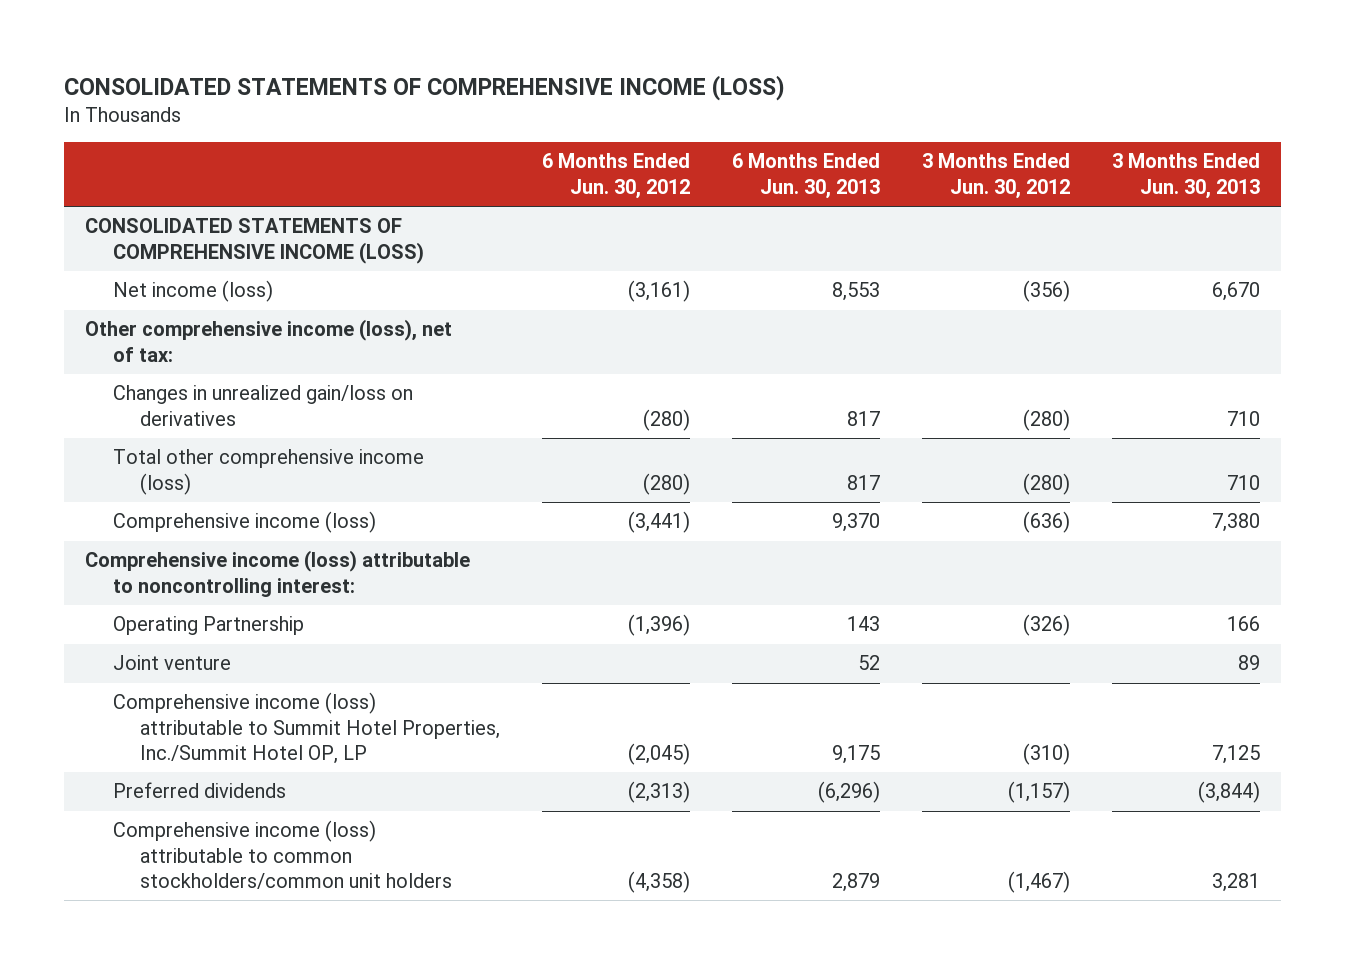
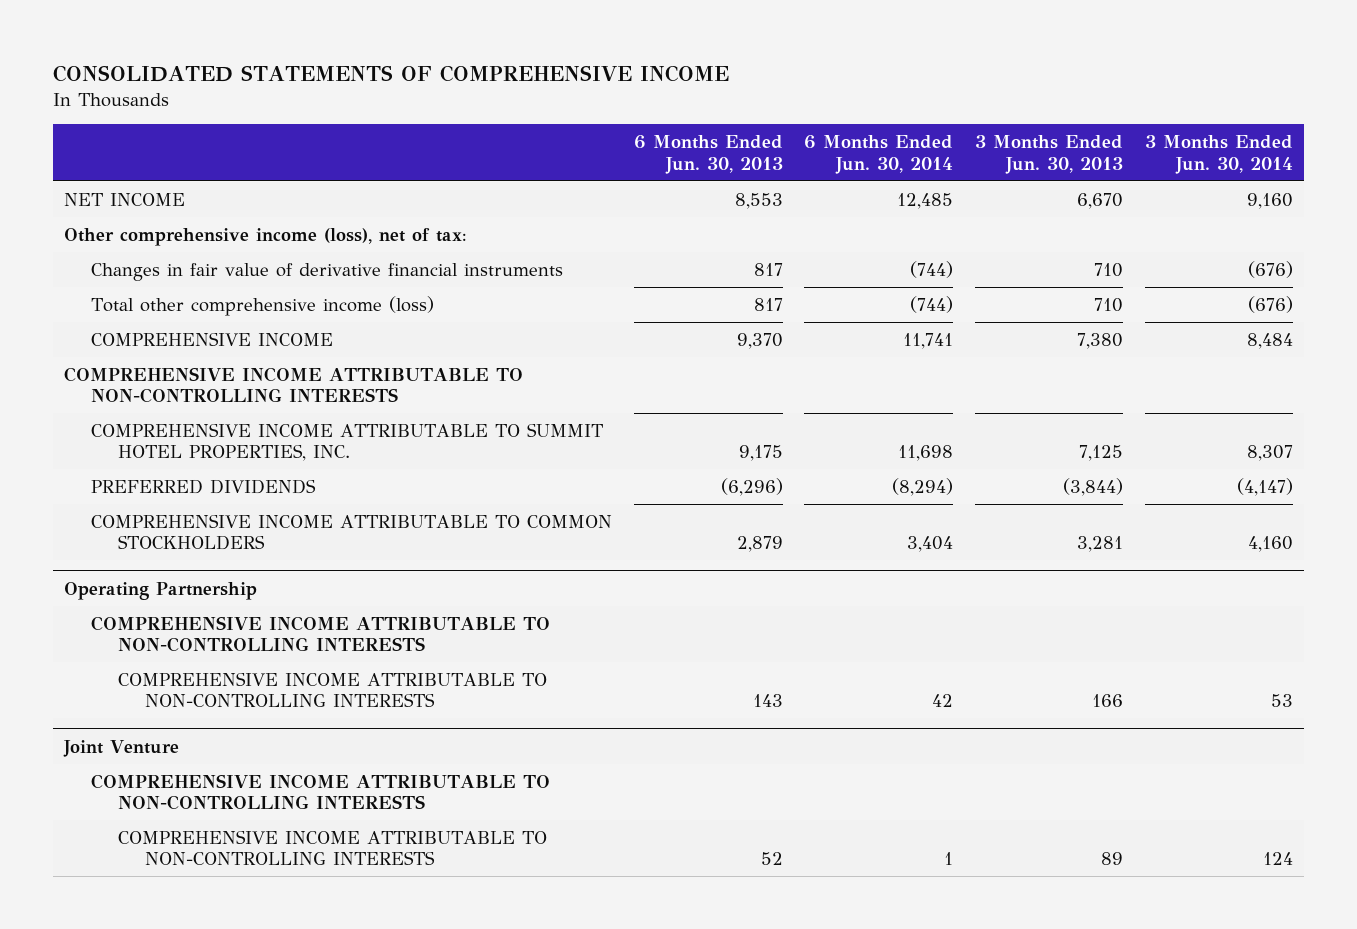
- CONSOLIDATED STATEMENTS OF COMPREHENSIVE INCOME (LOSS)
+ CONSOLIDATED STATEMENTS OF COMPREHENSIVE INCOME
- | 6 Months Ended Jun. 30, 2012 | 6 Months Ended Jun. 30, 2013 | 3 Months Ended Jun. 30, 2012 | 3 Months Ended Jun. 30, 2013
+ | 6 Months Ended Jun. 30, 2013 | 6 Months Ended Jun. 30, 2014 | 3 Months Ended Jun. 30, 2013 | 3 Months Ended Jun. 30, 2014
- CONSOLIDATED STATEMENTS OF COMPREHENSIVE INCOME (LOSS)
- Net income (loss) | (3,161) | 8,553 | (356) | 6,670
+ NET INCOME | 8,553 | 12,485 | 6,670 | 9,160
- Changes in unrealized gain/loss on derivatives | (280) | 817 | (280) | 710
+ Changes in fair value of derivative financial instruments | 817 | (744) | 710 | (676)
- Comprehensive income (loss) | (3,441) | 9,370 | (636) | 7,380
- Comprehensive income (loss) attributable to noncontrolling interest:
- Operating Partnership | (1,396) | 143 | (326) | 166
- Joint venture | | 52 | | 89
- Comprehensive income (loss) attributable to Summit Hotel Properties, Inc./Summit Hotel OP, LP | (2,045) | 9,175 | (310) | 7,125
- Preferred dividends | (2,313) | (6,296) | (1,157) | (3,844)
- Comprehensive income (loss) attributable to common stockholders/common unit holders | (4,358) | 2,879 | (1,467) | 3,281
+ COMPREHENSIVE INCOME | 9,370 | 11,741 | 7,380 | 8,484
+ COMPREHENSIVE INCOME ATTRIBUTABLE TO NON-CONTROLLING INTERESTS
+ COMPREHENSIVE INCOME ATTRIBUTABLE TO SUMMIT HOTEL PROPERTIES, INC. | 9,175 | 11,698 | 7,125 | 8,307
+ PREFERRED DIVIDENDS | (6,296) | (8,294) | (3,844) | (4,147)
+ COMPREHENSIVE INCOME ATTRIBUTABLE TO COMMON STOCKHOLDERS | 2,879 | 3,404 | 3,281 | 4,160
+ Operating Partnership
+ COMPREHENSIVE INCOME ATTRIBUTABLE TO NON-CONTROLLING INTERESTS
+ COMPREHENSIVE INCOME ATTRIBUTABLE TO NON-CONTROLLING INTERESTS | 143 | 42 | 166 | 53
+ Joint Venture
+ COMPREHENSIVE INCOME ATTRIBUTABLE TO NON-CONTROLLING INTERESTS
+ COMPREHENSIVE INCOME ATTRIBUTABLE TO NON-CONTROLLING INTERESTS | 52 | 1 | 89 | 124

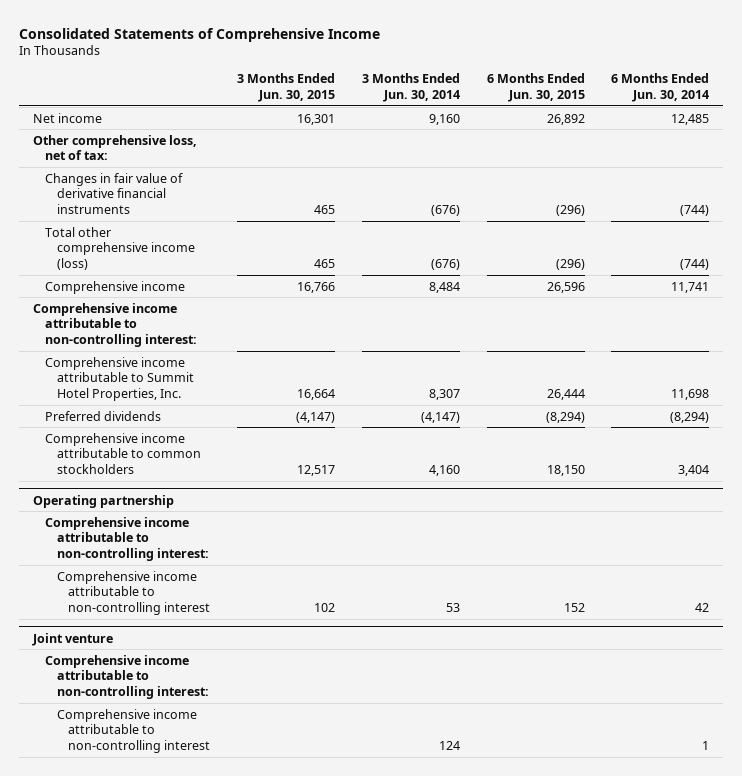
- CONSOLIDATED STATEMENTS OF COMPREHENSIVE INCOME
+ Consolidated Statements of Comprehensive Income
- | 6 Months Ended Jun. 30, 2013 | 6 Months Ended Jun. 30, 2014 | 3 Months Ended Jun. 30, 2013 | 3 Months Ended Jun. 30, 2014
+ | 3 Months Ended Jun. 30, 2015 | 3 Months Ended Jun. 30, 2014 | 6 Months Ended Jun. 30, 2015 | 6 Months Ended Jun. 30, 2014
- NET INCOME | 8,553 | 12,485 | 6,670 | 9,160
- Other comprehensive income (loss), net of tax:
+ Net income | 16,301 | 9,160 | 26,892 | 12,485
+ Other comprehensive loss, net of tax:
- COMPREHENSIVE INCOME | 9,370 | 11,741 | 7,380 | 8,484
- COMPREHENSIVE INCOME ATTRIBUTABLE TO NON-CONTROLLING INTERESTS
- COMPREHENSIVE INCOME ATTRIBUTABLE TO SUMMIT HOTEL PROPERTIES, INC. | 9,175 | 11,698 | 7,125 | 8,307
- PREFERRED DIVIDENDS | (6,296) | (8,294) | (3,844) | (4,147)
- COMPREHENSIVE INCOME ATTRIBUTABLE TO COMMON STOCKHOLDERS | 2,879 | 3,404 | 3,281 | 4,160
- Operating Partnership
- COMPREHENSIVE INCOME ATTRIBUTABLE TO NON-CONTROLLING INTERESTS
- COMPREHENSIVE INCOME ATTRIBUTABLE TO NON-CONTROLLING INTERESTS | 143 | 42 | 166 | 53
- Joint Venture
- COMPREHENSIVE INCOME ATTRIBUTABLE TO NON-CONTROLLING INTERESTS
- COMPREHENSIVE INCOME ATTRIBUTABLE TO NON-CONTROLLING INTERESTS | 52 | 1 | 89 | 124
+ Comprehensive income | 16,766 | 8,484 | 26,596 | 11,741
+ Comprehensive income attributable to non-controlling interest:
+ Comprehensive income attributable to Summit Hotel Properties, Inc. | 16,664 | 8,307 | 26,444 | 11,698
+ Preferred dividends | (4,147) | (4,147) | (8,294) | (8,294)
+ Comprehensive income attributable to common stockholders | 12,517 | 4,160 | 18,150 | 3,404
+ Operating partnership
+ Comprehensive income attributable to non-controlling interest:
+ Comprehensive income attributable to non-controlling interest | 102 | 53 | 152 | 42
+ Joint venture
+ Comprehensive income attributable to non-controlling interest:
+ Comprehensive income attributable to non-controlling interest | | 124 | | 1

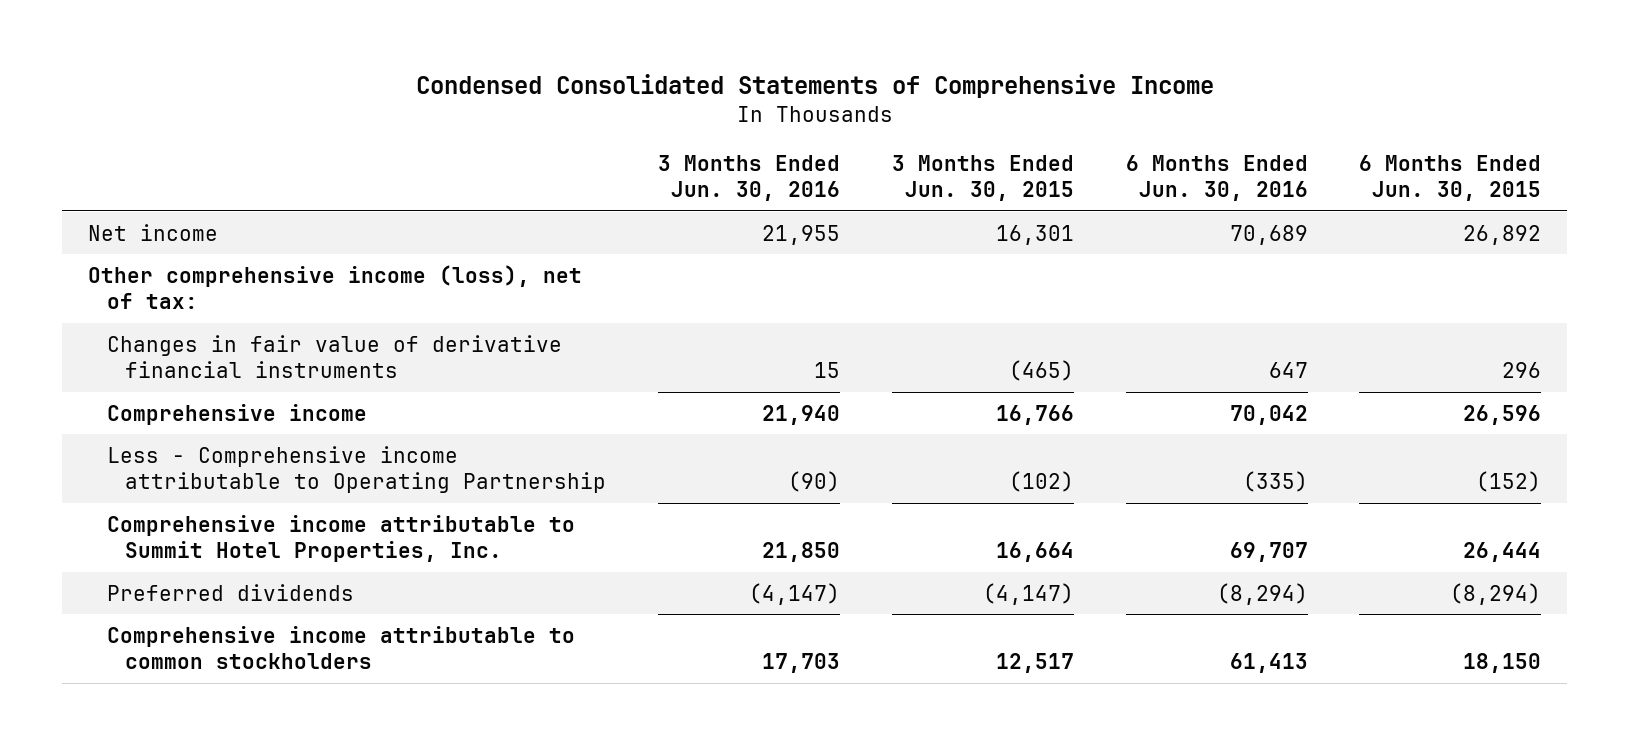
- Consolidated Statements of Comprehensive Income
+ Condensed Consolidated Statements of Comprehensive Income
- | 3 Months Ended Jun. 30, 2015 | 3 Months Ended Jun. 30, 2014 | 6 Months Ended Jun. 30, 2015 | 6 Months Ended Jun. 30, 2014
+ | 3 Months Ended Jun. 30, 2016 | 3 Months Ended Jun. 30, 2015 | 6 Months Ended Jun. 30, 2016 | 6 Months Ended Jun. 30, 2015
- Other comprehensive loss, net of tax:
- Changes in fair value of derivative financial instruments | 465 | (676) | (296) | (744)
- Total other comprehensive income (loss) | 465 | (676) | (296) | (744)
+ Other comprehensive income (loss), net of tax:
+ Changes in fair value of derivative financial instruments | 15 | (465) | 647 | 296
- Comprehensive income attributable to non-controlling interest:
+ Less - Comprehensive income attributable to Operating Partnership | (90) | (102) | (335) | (152)
- Operating partnership
- Comprehensive income attributable to non-controlling interest:
- Comprehensive income attributable to non-controlling interest | 102 | 53 | 152 | 42
- Joint venture
- Comprehensive income attributable to non-controlling interest:
- Comprehensive income attributable to non-controlling interest | | 124 | | 1

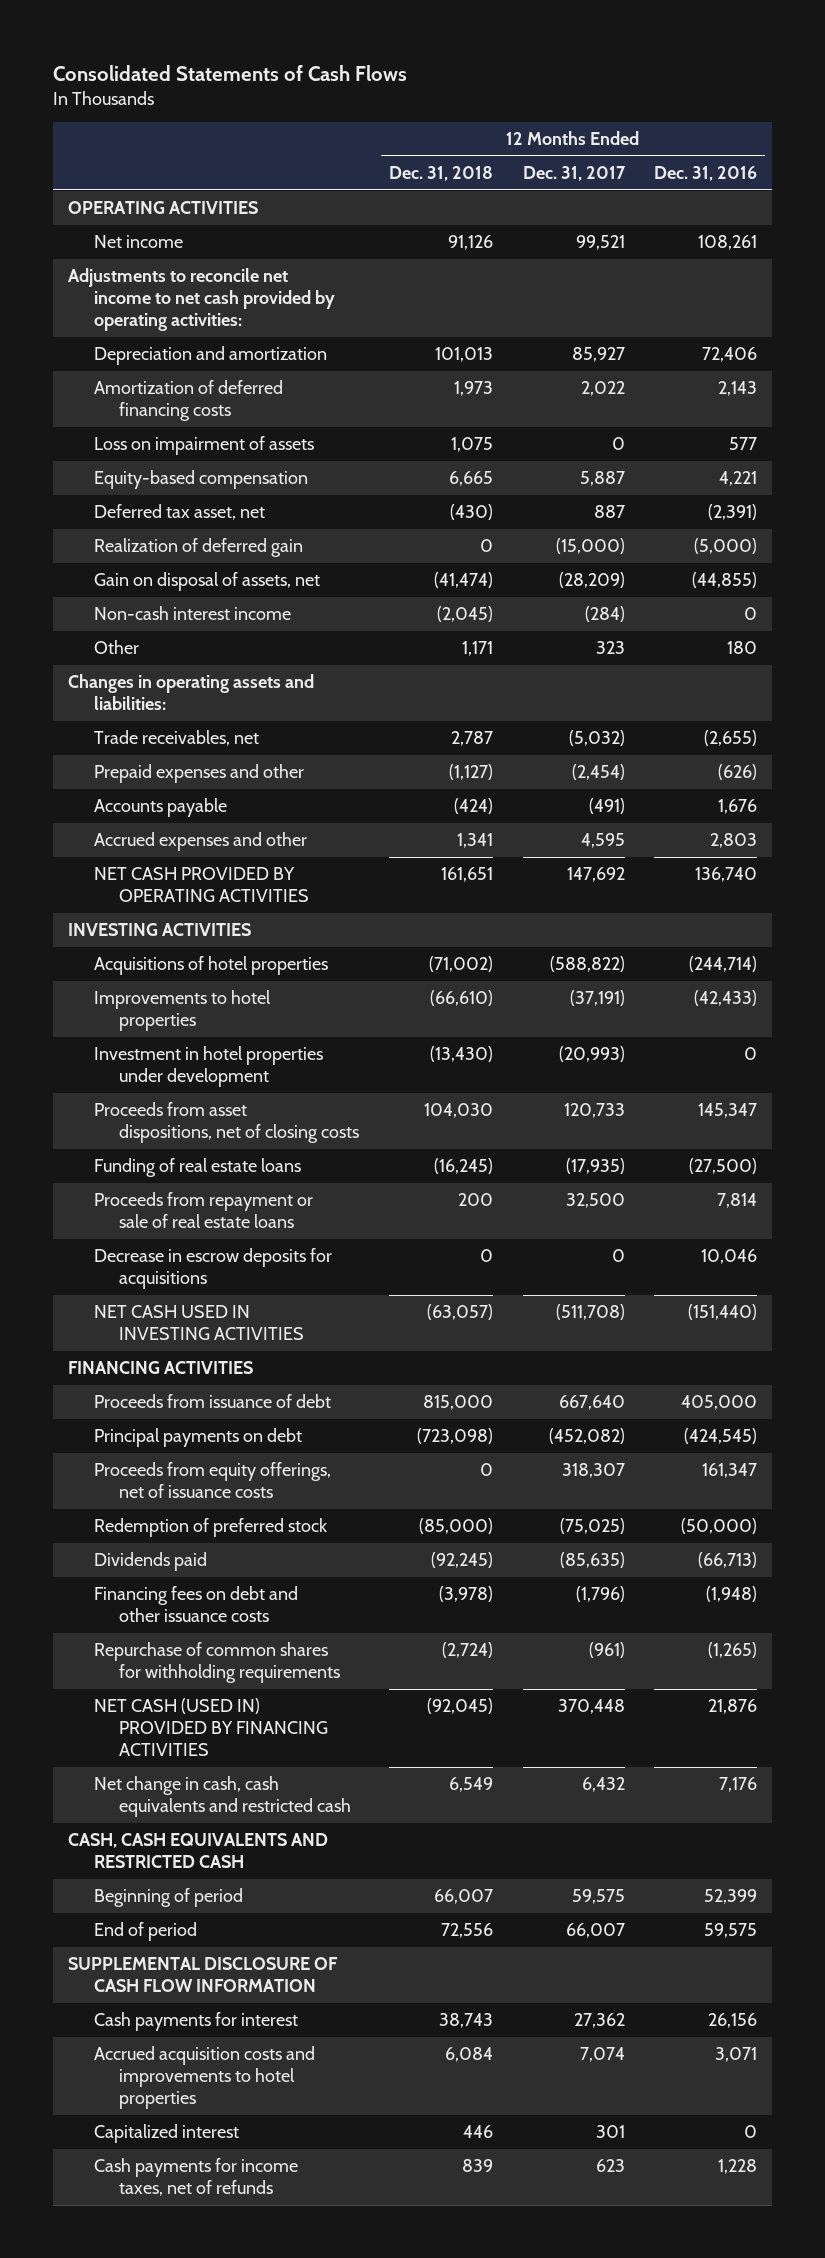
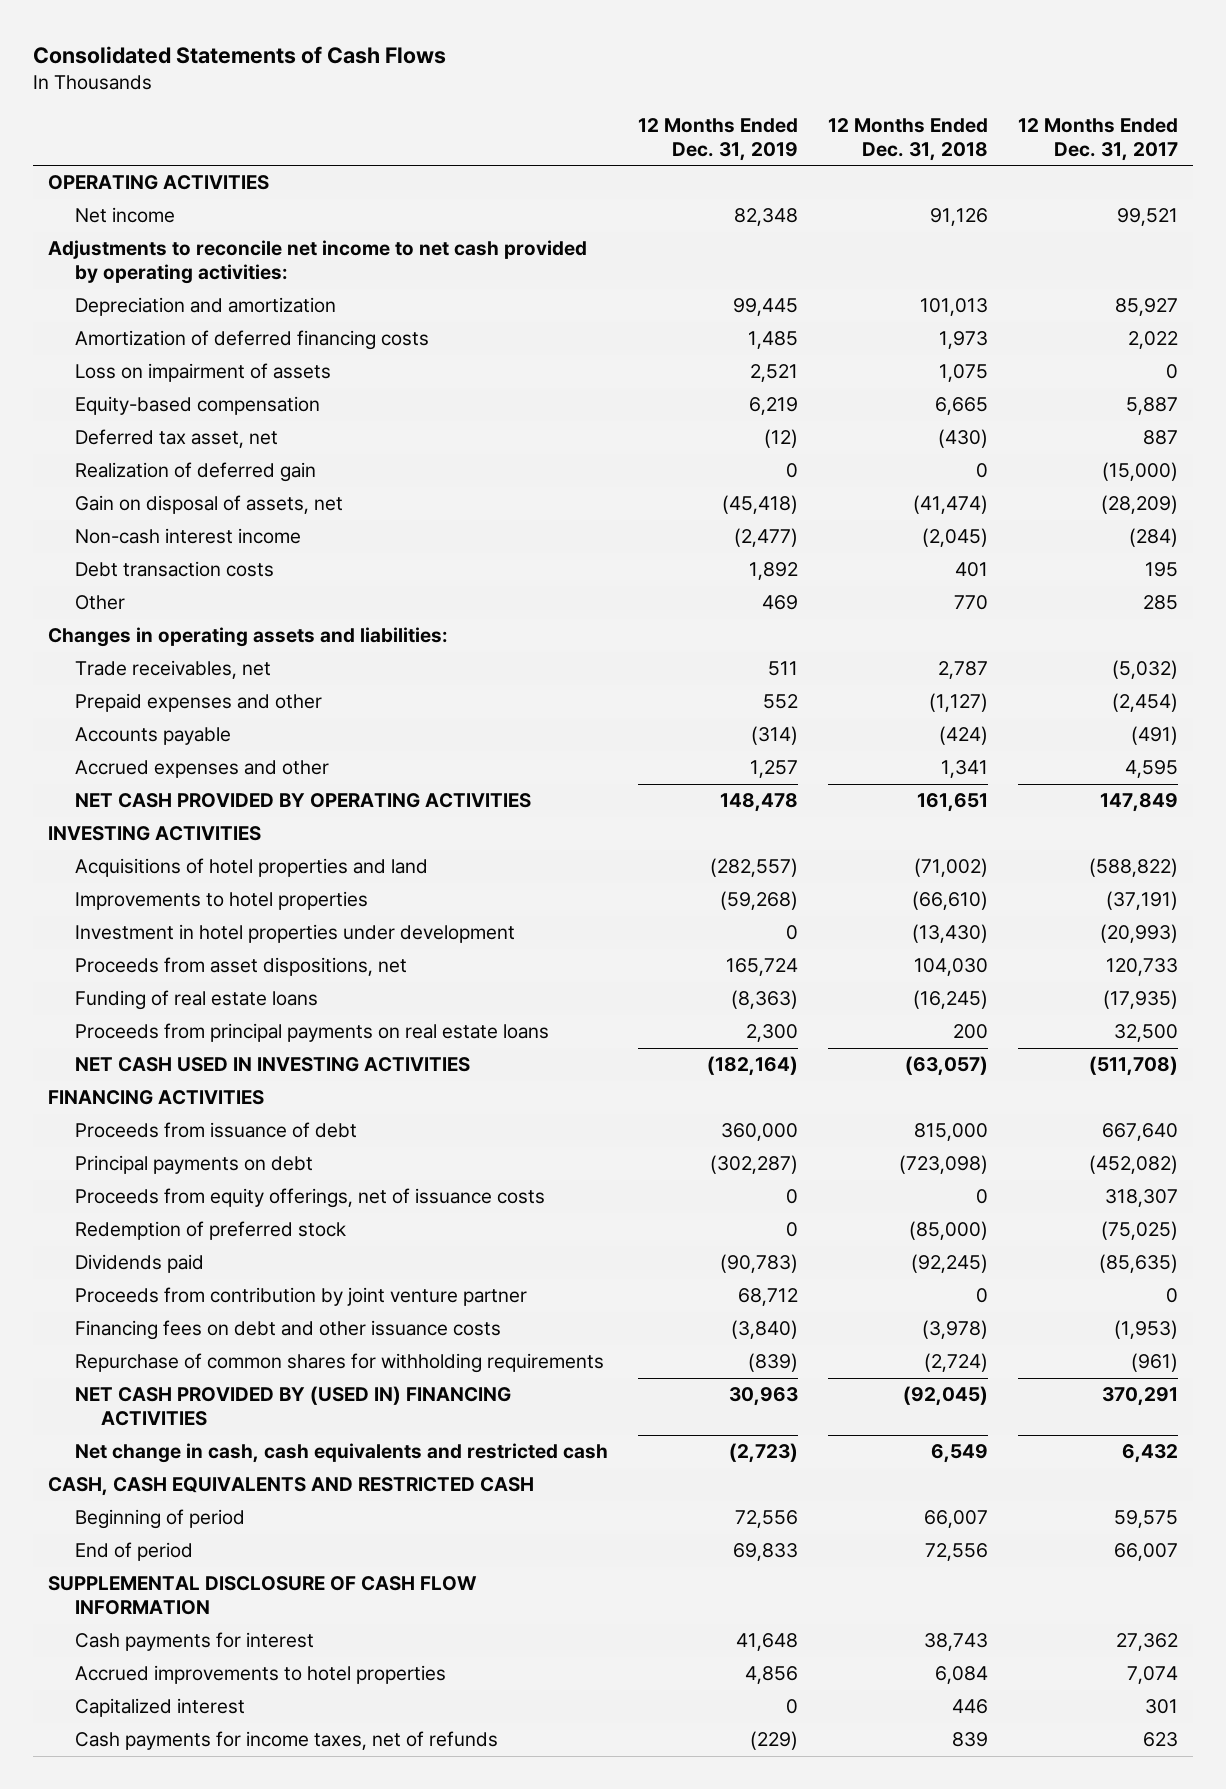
- | 12 Months Ended Dec. 31, 2018 | 12 Months Ended Dec. 31, 2017 | 12 Months Ended Dec. 31, 2016
+ | 12 Months Ended Dec. 31, 2019 | 12 Months Ended Dec. 31, 2018 | 12 Months Ended Dec. 31, 2017
- Other | 1,171 | 323 | 180
+ Debt transaction costs | 1,892 | 401 | 195
+ Other | 469 | 770 | 285
- NET CASH PROVIDED BY OPERATING ACTIVITIES | 161,651 | 147,692 | 136,740
+ NET CASH PROVIDED BY OPERATING ACTIVITIES | 148,478 | 161,651 | 147,849
- Acquisitions of hotel properties | (71,002) | (588,822) | (244,714)
+ Acquisitions of hotel properties and land | (282,557) | (71,002) | (588,822)
- Proceeds from asset dispositions, net of closing costs | 104,030 | 120,733 | 145,347
+ Proceeds from asset dispositions, net | 165,724 | 104,030 | 120,733
- Proceeds from repayment or sale of real estate loans | 200 | 32,500 | 7,814
- Decrease in escrow deposits for acquisitions | 0 | 0 | 10,046
+ Proceeds from principal payments on real estate loans | 2,300 | 200 | 32,500
- Financing fees on debt and other issuance costs | (3,978) | (1,796) | (1,948)
+ Proceeds from contribution by joint venture partner | 68,712 | 0 | 0
+ Financing fees on debt and other issuance costs | (3,840) | (3,978) | (1,953)
- NET CASH (USED IN) PROVIDED BY FINANCING ACTIVITIES | (92,045) | 370,448 | 21,876
+ NET CASH PROVIDED BY (USED IN) FINANCING ACTIVITIES | 30,963 | (92,045) | 370,291
- Accrued acquisition costs and improvements to hotel properties | 6,084 | 7,074 | 3,071
+ Accrued improvements to hotel properties | 4,856 | 6,084 | 7,074

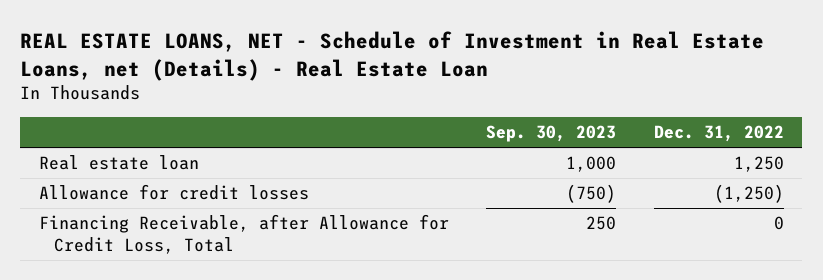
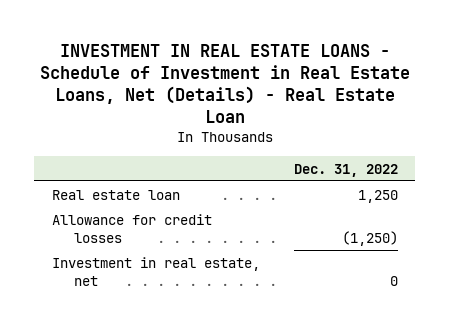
- REAL ESTATE LOANS, NET - Schedule of Investment in Real Estate Loans, net (Details) - Real Estate Loan
+ INVESTMENT IN REAL ESTATE LOANS - Schedule of Investment in Real Estate Loans, Net (Details) - Real Estate Loan
- | Sep. 30, 2023 | Dec. 31, 2022
+ | Dec. 31, 2022
- Financing Receivable, after Allowance for Credit Loss, Total | 250 | 0
+ Investment in real estate, net | 0

